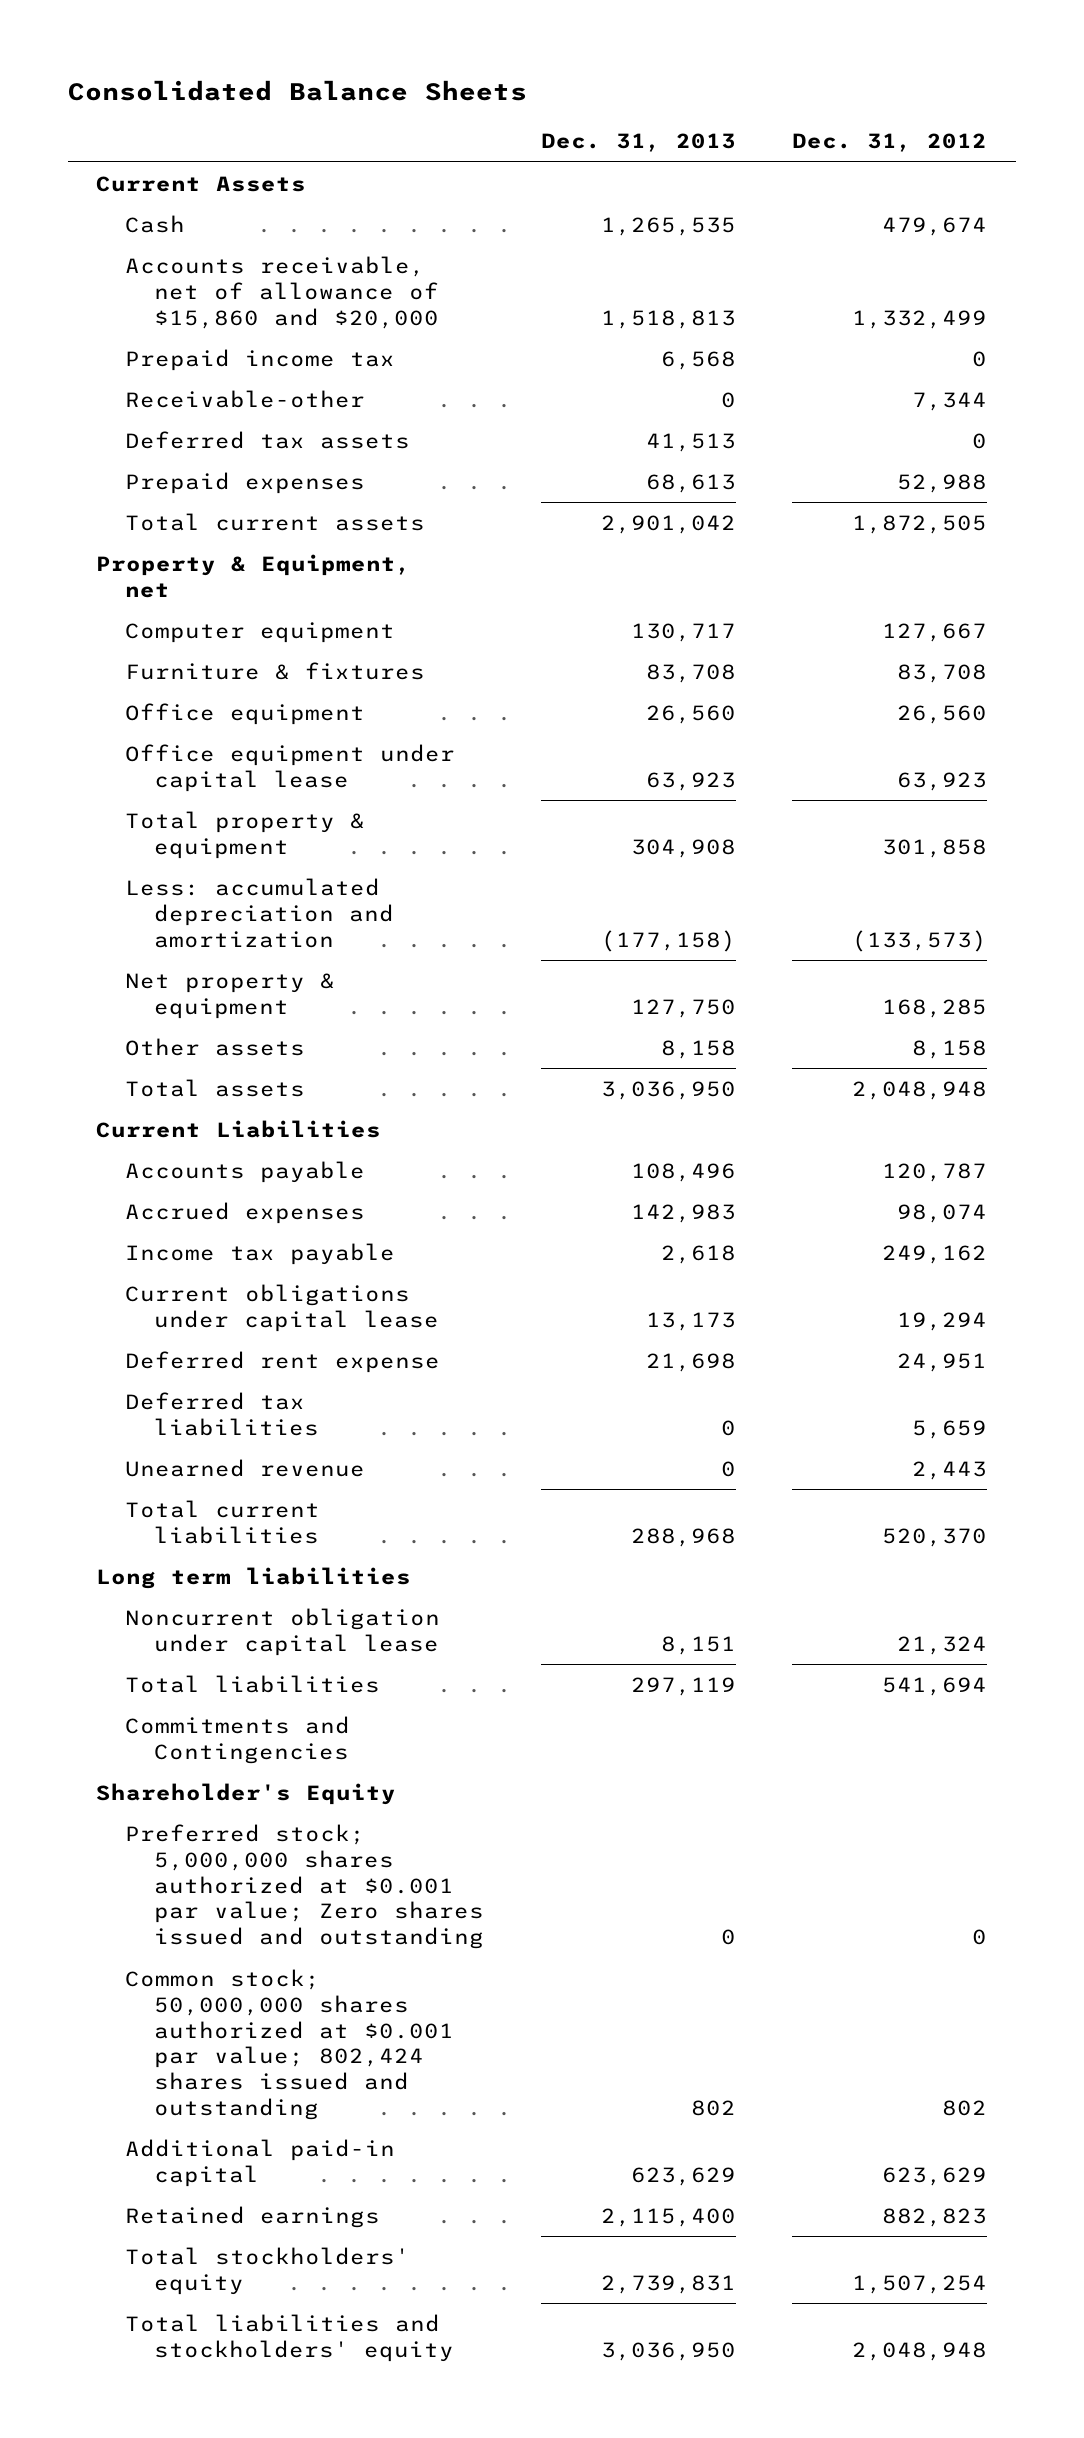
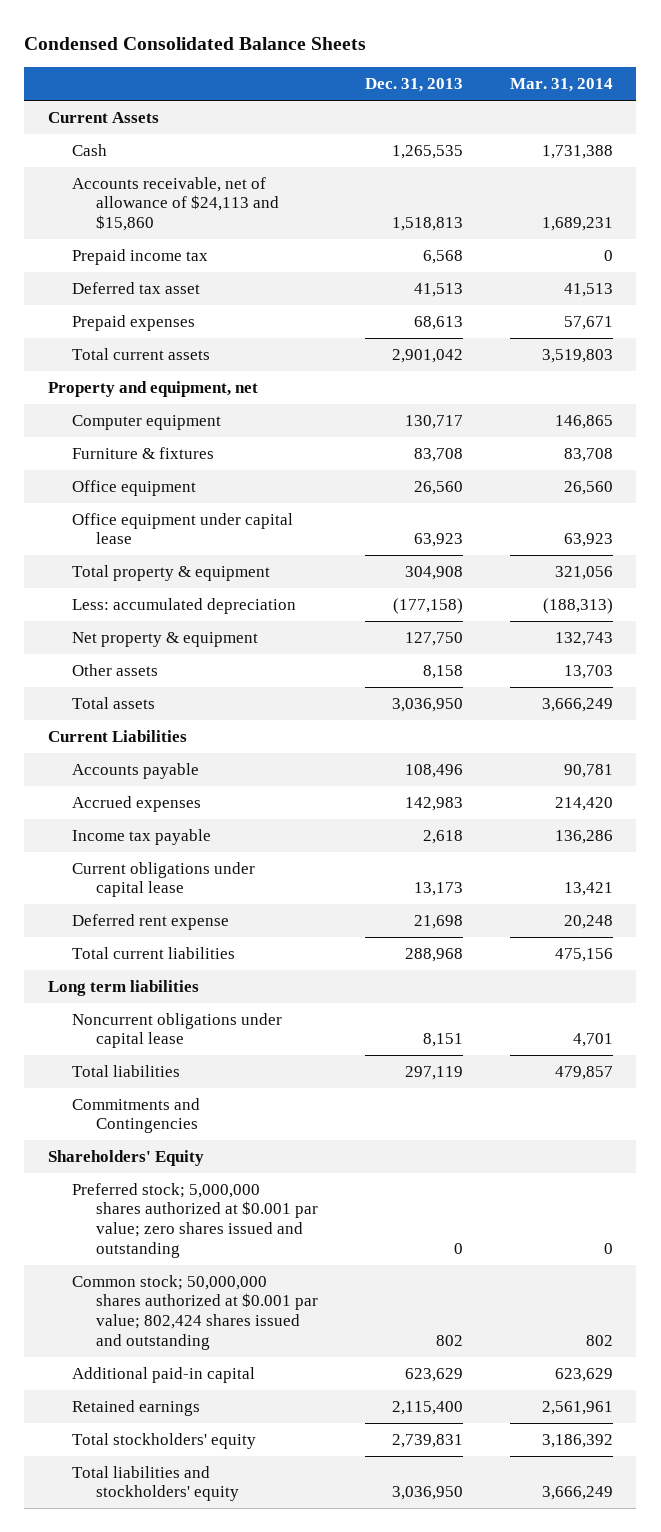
- Consolidated Balance Sheets
+ Condensed Consolidated Balance Sheets
- | Dec. 31, 2013 | Dec. 31, 2012
+ | Dec. 31, 2013 | Mar. 31, 2014
- Accounts receivable, net of allowance of $15,860 and $20,000 | 1,518,813 | 1,332,499
+ Accounts receivable, net of allowance of $24,113 and $15,860 | 1,518,813 | 1,689,231
- Receivable-other | 0 | 7,344
- Deferred tax assets | 41,513 | 0
+ Deferred tax asset | 41,513 | 41,513
- Property & Equipment, net
+ Property and equipment, net
- Less: accumulated depreciation and amortization | (177,158) | (133,573)
+ Less: accumulated depreciation | (177,158) | (188,313)
- Deferred tax liabilities | 0 | 5,659
- Unearned revenue | 0 | 2,443
- Noncurrent obligation under capital lease | 8,151 | 21,324
+ Noncurrent obligations under capital lease | 8,151 | 4,701
- Shareholder's Equity
- Preferred stock; 5,000,000 shares authorized at $0.001 par value; Zero shares issued and outstanding | 0 | 0
+ Shareholders' Equity
+ Preferred stock; 5,000,000 shares authorized at $0.001 par value; zero shares issued and outstanding | 0 | 0

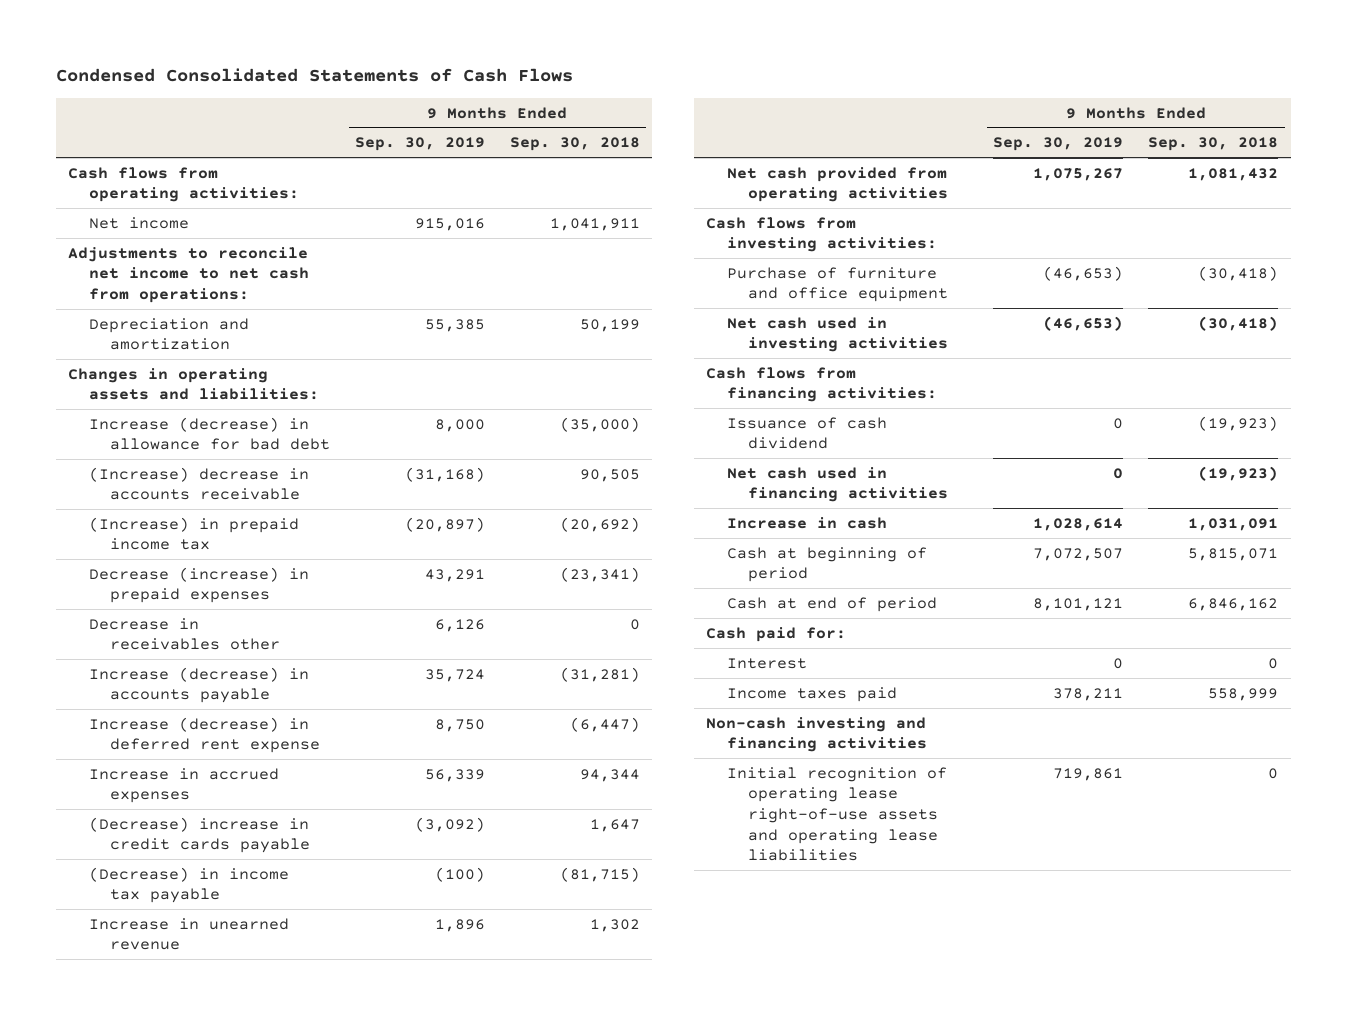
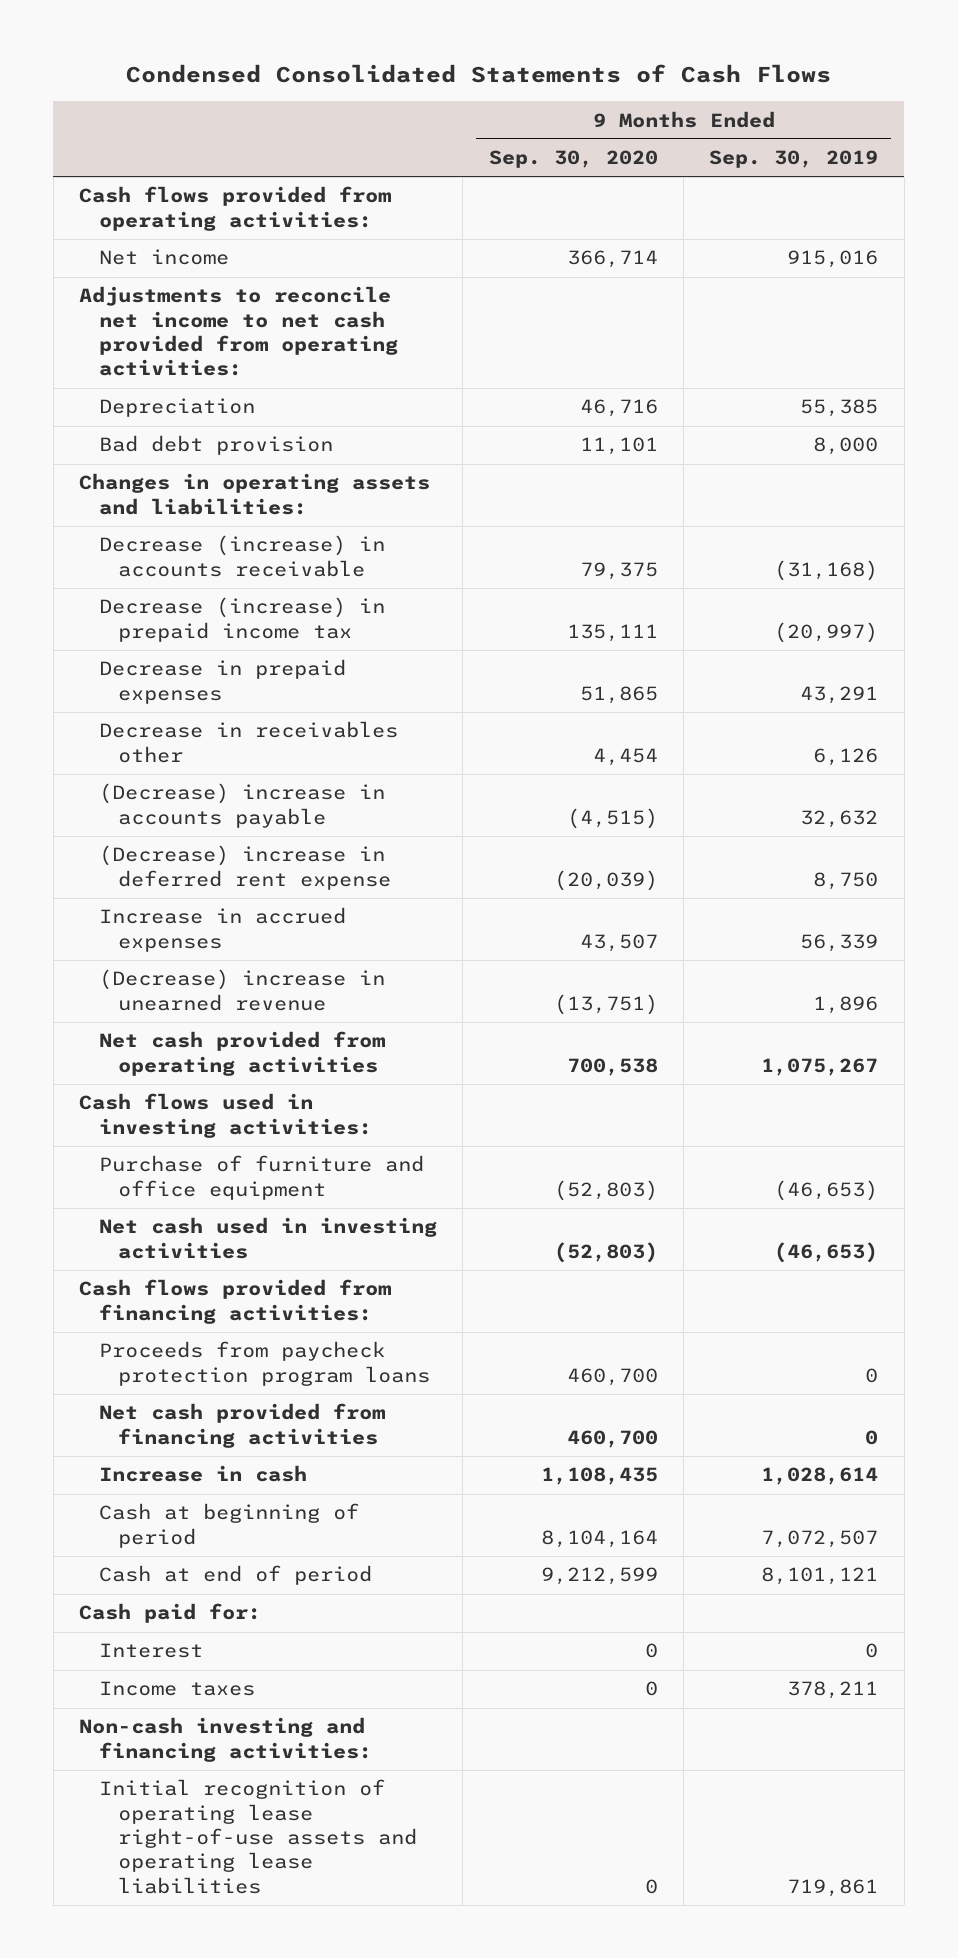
- | 9 Months Ended Sep. 30, 2019 | 9 Months Ended Sep. 30, 2018
+ | 9 Months Ended Sep. 30, 2020 | 9 Months Ended Sep. 30, 2019
- Cash flows from operating activities:
+ Cash flows provided from operating activities:
- Adjustments to reconcile net income to net cash from operations:
- Depreciation and amortization | 55,385 | 50,199
+ Adjustments to reconcile net income to net cash provided from operating activities:
+ Depreciation | 46,716 | 55,385
+ Bad debt provision | 11,101 | 8,000
- Increase (decrease) in allowance for bad debt | 8,000 | (35,000)
- (Increase) decrease in accounts receivable | (31,168) | 90,505
- (Increase) in prepaid income tax | (20,897) | (20,692)
- Decrease (increase) in prepaid expenses | 43,291 | (23,341)
+ Decrease (increase) in accounts receivable | 79,375 | (31,168)
+ Decrease (increase) in prepaid income tax | 135,111 | (20,997)
+ Decrease in prepaid expenses | 51,865 | 43,291
- Increase (decrease) in accounts payable | 35,724 | (31,281)
- Increase (decrease) in deferred rent expense | 8,750 | (6,447)
+ (Decrease) increase in accounts payable | (4,515) | 32,632
+ (Decrease) increase in deferred rent expense | (20,039) | 8,750
- (Decrease) increase in credit cards payable | (3,092) | 1,647
- (Decrease) in income tax payable | (100) | (81,715)
- Increase in unearned revenue | 1,896 | 1,302
+ (Decrease) increase in unearned revenue | (13,751) | 1,896
- Cash flows from investing activities:
+ Cash flows used in investing activities:
- Cash flows from financing activities:
- Issuance of cash dividend | 0 | (19,923)
- Net cash used in financing activities | 0 | (19,923)
+ Cash flows provided from financing activities:
+ Proceeds from paycheck protection program loans | 460,700 | 0
+ Net cash provided from financing activities | 460,700 | 0
- Income taxes paid | 378,211 | 558,999
- Non-cash investing and financing activities
+ Income taxes | 0 | 378,211
+ Non-cash investing and financing activities:

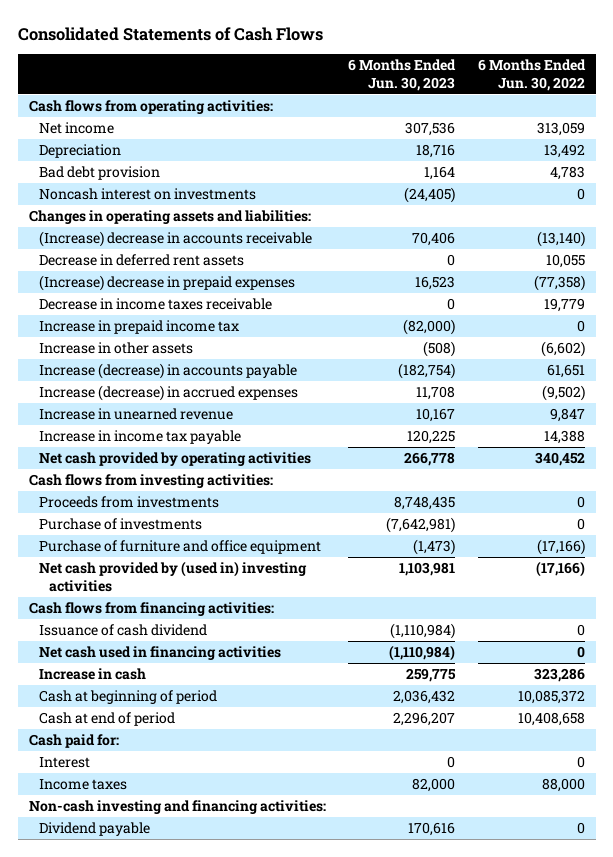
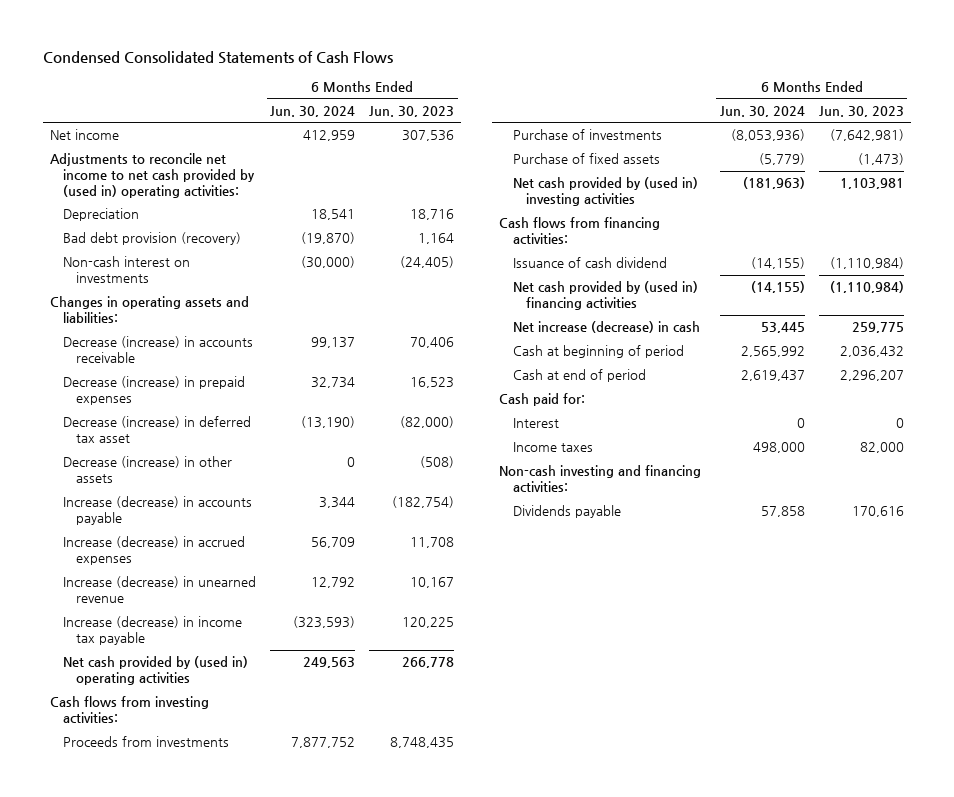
- Consolidated Statements of Cash Flows
+ Condensed Consolidated Statements of Cash Flows
- | 6 Months Ended Jun. 30, 2023 | 6 Months Ended Jun. 30, 2022
+ | 6 Months Ended Jun. 30, 2024 | 6 Months Ended Jun. 30, 2023
- Cash flows from operating activities:
+ Adjustments to reconcile net income to net cash provided by (used in) operating activities:
- Bad debt provision | 1,164 | 4,783
- Noncash interest on investments | (24,405) | 0
+ Bad debt provision (recovery) | (19,870) | 1,164
+ Non-cash interest on investments | (30,000) | (24,405)
- (Increase) decrease in accounts receivable | 70,406 | (13,140)
- Decrease in deferred rent assets | 0 | 10,055
- (Increase) decrease in prepaid expenses | 16,523 | (77,358)
- Decrease in income taxes receivable | 0 | 19,779
- Increase in prepaid income tax | (82,000) | 0
- Increase in other assets | (508) | (6,602)
+ Decrease (increase) in accounts receivable | 99,137 | 70,406
+ Decrease (increase) in prepaid expenses | 32,734 | 16,523
+ Decrease (increase) in deferred tax asset | (13,190) | (82,000)
+ Decrease (increase) in other assets | 0 | (508)
- Increase in unearned revenue | 10,167 | 9,847
- Increase in income tax payable | 120,225 | 14,388
- Net cash provided by operating activities | 266,778 | 340,452
+ Increase (decrease) in unearned revenue | 12,792 | 10,167
+ Increase (decrease) in income tax payable | (323,593) | 120,225
+ Net cash provided by (used in) operating activities | 249,563 | 266,778
- Purchase of furniture and office equipment | (1,473) | (17,166)
+ Purchase of fixed assets | (5,779) | (1,473)
- Net cash used in financing activities | (1,110,984) | 0
- Increase in cash | 259,775 | 323,286
+ Net cash provided by (used in) financing activities | (14,155) | (1,110,984)
+ Net increase (decrease) in cash | 53,445 | 259,775
- Dividend payable | 170,616 | 0
+ Dividends payable | 57,858 | 170,616

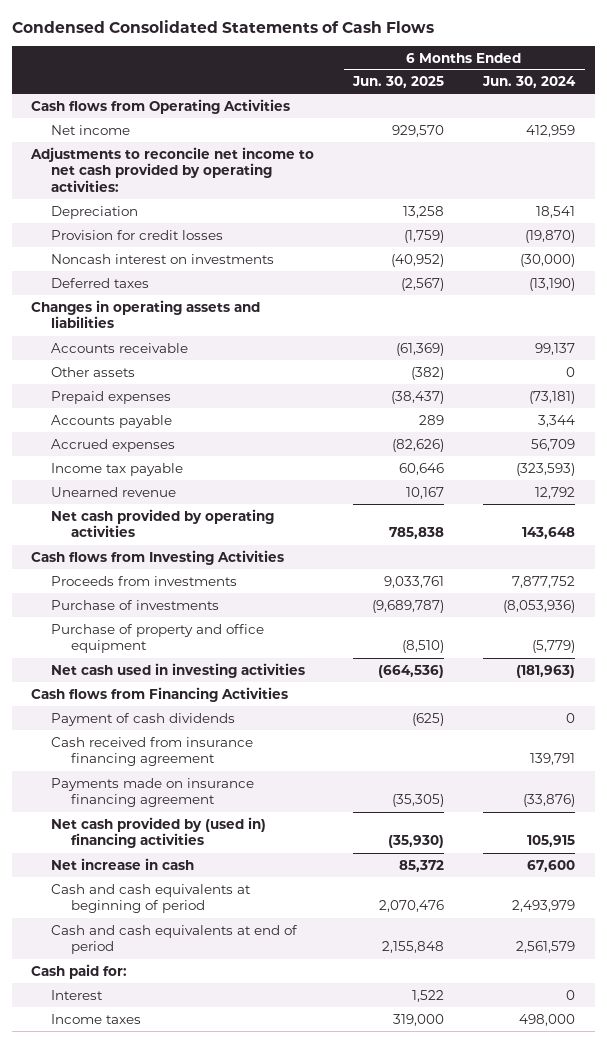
- | 6 Months Ended Jun. 30, 2024 | 6 Months Ended Jun. 30, 2023
+ | 6 Months Ended Jun. 30, 2025 | 6 Months Ended Jun. 30, 2024
+ Cash flows from Operating Activities
- Adjustments to reconcile net income to net cash provided by (used in) operating activities:
+ Adjustments to reconcile net income to net cash provided by operating activities:
- Bad debt provision (recovery) | (19,870) | 1,164
- Non-cash interest on investments | (30,000) | (24,405)
- Changes in operating assets and liabilities:
- Decrease (increase) in accounts receivable | 99,137 | 70,406
- Decrease (increase) in prepaid expenses | 32,734 | 16,523
- Decrease (increase) in deferred tax asset | (13,190) | (82,000)
- Decrease (increase) in other assets | 0 | (508)
- Increase (decrease) in accounts payable | 3,344 | (182,754)
- Increase (decrease) in accrued expenses | 56,709 | 11,708
- Increase (decrease) in unearned revenue | 12,792 | 10,167
- Increase (decrease) in income tax payable | (323,593) | 120,225
- Net cash provided by (used in) operating activities | 249,563 | 266,778
- Cash flows from investing activities:
+ Provision for credit losses | (1,759) | (19,870)
+ Noncash interest on investments | (40,952) | (30,000)
+ Deferred taxes | (2,567) | (13,190)
+ Changes in operating assets and liabilities
+ Accounts receivable | (61,369) | 99,137
+ Other assets | (382) | 0
+ Prepaid expenses | (38,437) | (73,181)
+ Accounts payable | 289 | 3,344
+ Accrued expenses | (82,626) | 56,709
+ Income tax payable | 60,646 | (323,593)
+ Unearned revenue | 10,167 | 12,792
+ Net cash provided by operating activities | 785,838 | 143,648
+ Cash flows from Investing Activities
- Purchase of fixed assets | (5,779) | (1,473)
- Net cash provided by (used in) investing activities | (181,963) | 1,103,981
- Cash flows from financing activities:
- Issuance of cash dividend | (14,155) | (1,110,984)
- Net cash provided by (used in) financing activities | (14,155) | (1,110,984)
- Net increase (decrease) in cash | 53,445 | 259,775
- Cash at beginning of period | 2,565,992 | 2,036,432
- Cash at end of period | 2,619,437 | 2,296,207
+ Purchase of property and office equipment | (8,510) | (5,779)
+ Net cash used in investing activities | (664,536) | (181,963)
+ Cash flows from Financing Activities
+ Payment of cash dividends | (625) | 0
+ Cash received from insurance financing agreement | | 139,791
+ Payments made on insurance financing agreement | (35,305) | (33,876)
+ Net cash provided by (used in) financing activities | (35,930) | 105,915
+ Net increase in cash | 85,372 | 67,600
+ Cash and cash equivalents at beginning of period | 2,070,476 | 2,493,979
+ Cash and cash equivalents at end of period | 2,155,848 | 2,561,579
- Non-cash investing and financing activities:
- Dividends payable | 57,858 | 170,616

